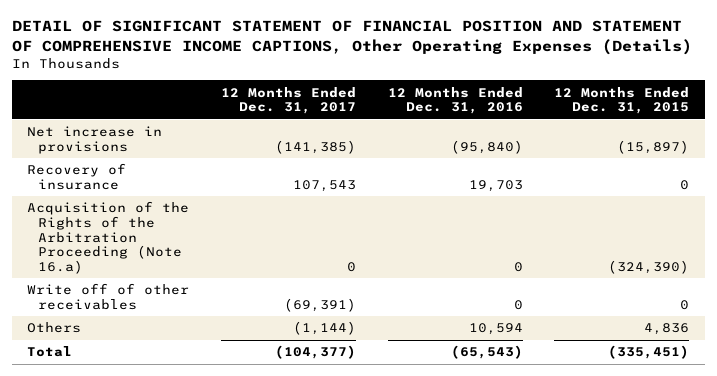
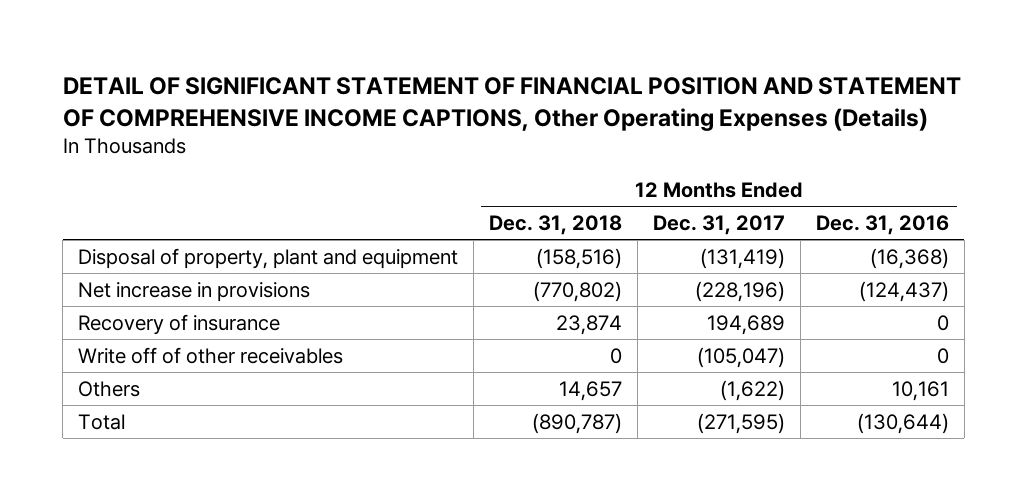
- | 12 Months Ended Dec. 31, 2017 | 12 Months Ended Dec. 31, 2016 | 12 Months Ended Dec. 31, 2015
+ | 12 Months Ended Dec. 31, 2018 | 12 Months Ended Dec. 31, 2017 | 12 Months Ended Dec. 31, 2016
- Net increase in provisions | (141,385) | (95,840) | (15,897)
- Recovery of insurance | 107,543 | 19,703 | 0
- Acquisition of the Rights of the Arbitration Proceeding (Note 16.a) | 0 | 0 | (324,390)
- Write off of other receivables | (69,391) | 0 | 0
- Others | (1,144) | 10,594 | 4,836
- Total | (104,377) | (65,543) | (335,451)
+ Disposal of property, plant and equipment | (158,516) | (131,419) | (16,368)
+ Net increase in provisions | (770,802) | (228,196) | (124,437)
+ Recovery of insurance | 23,874 | 194,689 | 0
+ Write off of other receivables | 0 | (105,047) | 0
+ Others | 14,657 | (1,622) | 10,161
+ Total | (890,787) | (271,595) | (130,644)

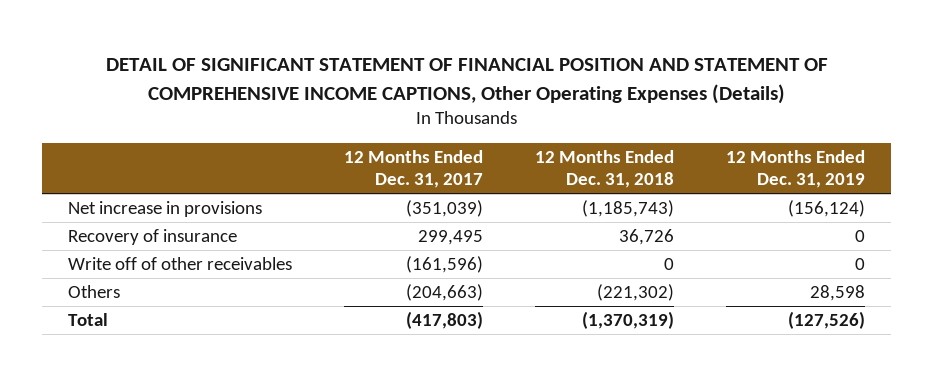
- | 12 Months Ended Dec. 31, 2018 | 12 Months Ended Dec. 31, 2017 | 12 Months Ended Dec. 31, 2016
+ | 12 Months Ended Dec. 31, 2017 | 12 Months Ended Dec. 31, 2018 | 12 Months Ended Dec. 31, 2019
- Disposal of property, plant and equipment | (158,516) | (131,419) | (16,368)
- Net increase in provisions | (770,802) | (228,196) | (124,437)
- Recovery of insurance | 23,874 | 194,689 | 0
- Write off of other receivables | 0 | (105,047) | 0
- Others | 14,657 | (1,622) | 10,161
- Total | (890,787) | (271,595) | (130,644)
+ Net increase in provisions | (351,039) | (1,185,743) | (156,124)
+ Recovery of insurance | 299,495 | 36,726 | 0
+ Write off of other receivables | (161,596) | 0 | 0
+ Others | (204,663) | (221,302) | 28,598
+ Total | (417,803) | (1,370,319) | (127,526)

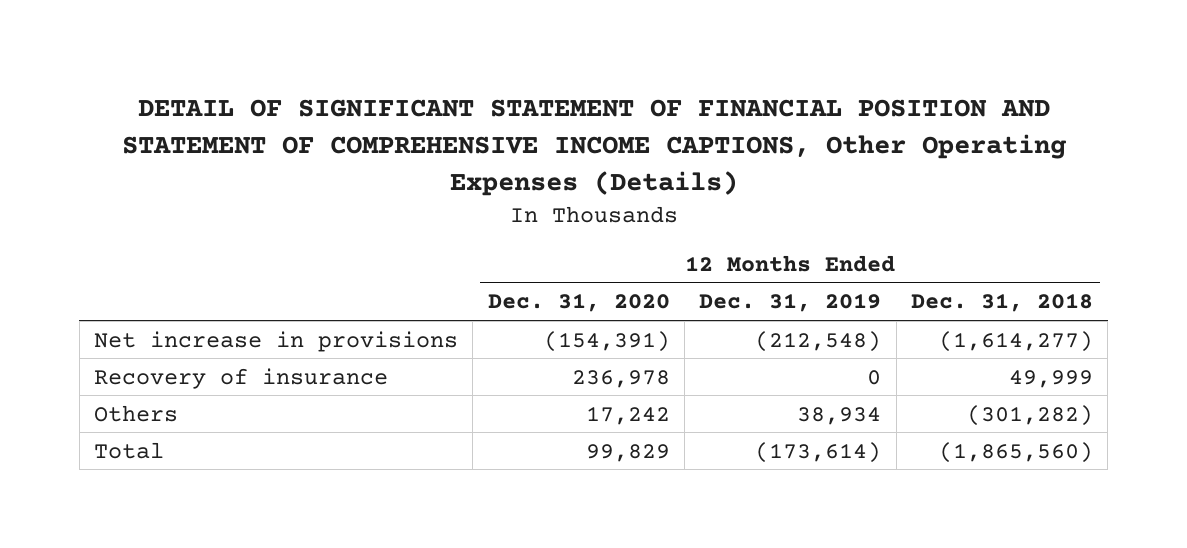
- | 12 Months Ended Dec. 31, 2017 | 12 Months Ended Dec. 31, 2018 | 12 Months Ended Dec. 31, 2019
+ | 12 Months Ended Dec. 31, 2020 | 12 Months Ended Dec. 31, 2019 | 12 Months Ended Dec. 31, 2018
- Net increase in provisions | (351,039) | (1,185,743) | (156,124)
- Recovery of insurance | 299,495 | 36,726 | 0
- Write off of other receivables | (161,596) | 0 | 0
- Others | (204,663) | (221,302) | 28,598
- Total | (417,803) | (1,370,319) | (127,526)
+ Net increase in provisions | (154,391) | (212,548) | (1,614,277)
+ Recovery of insurance | 236,978 | 0 | 49,999
+ Others | 17,242 | 38,934 | (301,282)
+ Total | 99,829 | (173,614) | (1,865,560)

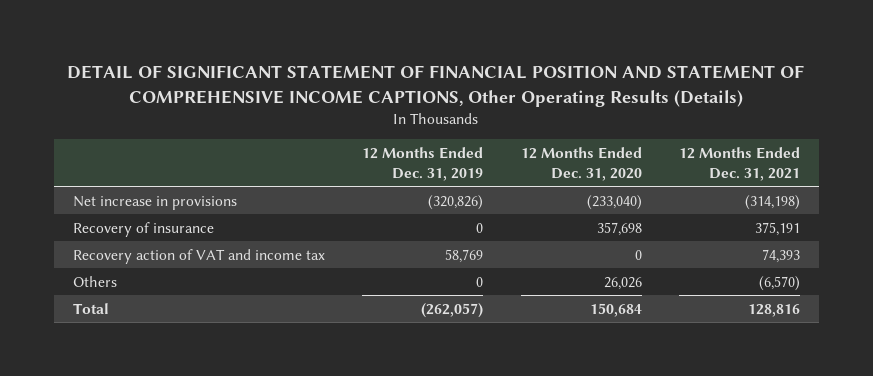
- DETAIL OF SIGNIFICANT STATEMENT OF FINANCIAL POSITION AND STATEMENT OF COMPREHENSIVE INCOME CAPTIONS, Other Operating Expenses (Details)
+ DETAIL OF SIGNIFICANT STATEMENT OF FINANCIAL POSITION AND STATEMENT OF COMPREHENSIVE INCOME CAPTIONS, Other Operating Results (Details)
- | 12 Months Ended Dec. 31, 2020 | 12 Months Ended Dec. 31, 2019 | 12 Months Ended Dec. 31, 2018
+ | 12 Months Ended Dec. 31, 2019 | 12 Months Ended Dec. 31, 2020 | 12 Months Ended Dec. 31, 2021
- Net increase in provisions | (154,391) | (212,548) | (1,614,277)
- Recovery of insurance | 236,978 | 0 | 49,999
- Others | 17,242 | 38,934 | (301,282)
- Total | 99,829 | (173,614) | (1,865,560)
+ Net increase in provisions | (320,826) | (233,040) | (314,198)
+ Recovery of insurance | 0 | 357,698 | 375,191
+ Recovery action of VAT and income tax | 58,769 | 0 | 74,393
+ Others | 0 | 26,026 | (6,570)
+ Total | (262,057) | 150,684 | 128,816

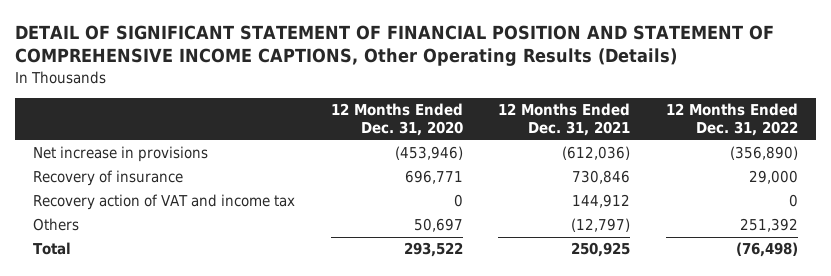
- | 12 Months Ended Dec. 31, 2019 | 12 Months Ended Dec. 31, 2020 | 12 Months Ended Dec. 31, 2021
+ | 12 Months Ended Dec. 31, 2020 | 12 Months Ended Dec. 31, 2021 | 12 Months Ended Dec. 31, 2022
- Net increase in provisions | (320,826) | (233,040) | (314,198)
- Recovery of insurance | 0 | 357,698 | 375,191
- Recovery action of VAT and income tax | 58,769 | 0 | 74,393
- Others | 0 | 26,026 | (6,570)
- Total | (262,057) | 150,684 | 128,816
+ Net increase in provisions | (453,946) | (612,036) | (356,890)
+ Recovery of insurance | 696,771 | 730,846 | 29,000
+ Recovery action of VAT and income tax | 0 | 144,912 | 0
+ Others | 50,697 | (12,797) | 251,392
+ Total | 293,522 | 250,925 | (76,498)

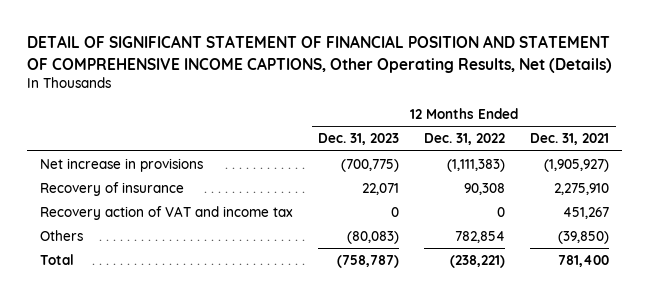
- DETAIL OF SIGNIFICANT STATEMENT OF FINANCIAL POSITION AND STATEMENT OF COMPREHENSIVE INCOME CAPTIONS, Other Operating Results (Details)
+ DETAIL OF SIGNIFICANT STATEMENT OF FINANCIAL POSITION AND STATEMENT OF COMPREHENSIVE INCOME CAPTIONS, Other Operating Results, Net (Details)
- | 12 Months Ended Dec. 31, 2020 | 12 Months Ended Dec. 31, 2021 | 12 Months Ended Dec. 31, 2022
+ | 12 Months Ended Dec. 31, 2023 | 12 Months Ended Dec. 31, 2022 | 12 Months Ended Dec. 31, 2021
- Net increase in provisions | (453,946) | (612,036) | (356,890)
- Recovery of insurance | 696,771 | 730,846 | 29,000
- Recovery action of VAT and income tax | 0 | 144,912 | 0
- Others | 50,697 | (12,797) | 251,392
- Total | 293,522 | 250,925 | (76,498)
+ Net increase in provisions | (700,775) | (1,111,383) | (1,905,927)
+ Recovery of insurance | 22,071 | 90,308 | 2,275,910
+ Recovery action of VAT and income tax | 0 | 0 | 451,267
+ Others | (80,083) | 782,854 | (39,850)
+ Total | (758,787) | (238,221) | 781,400

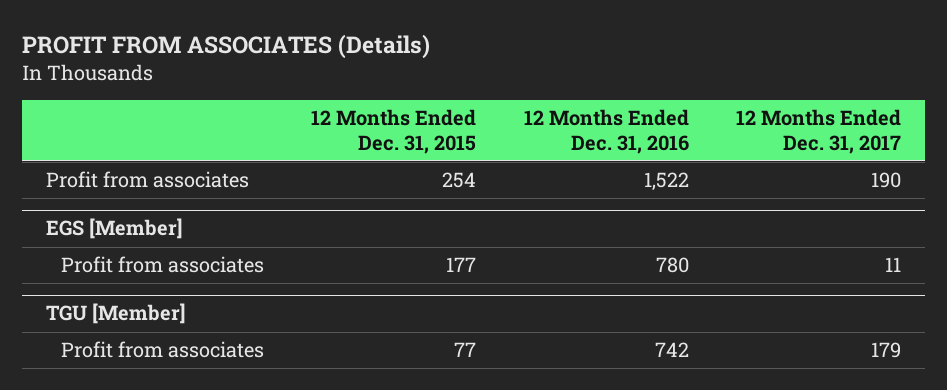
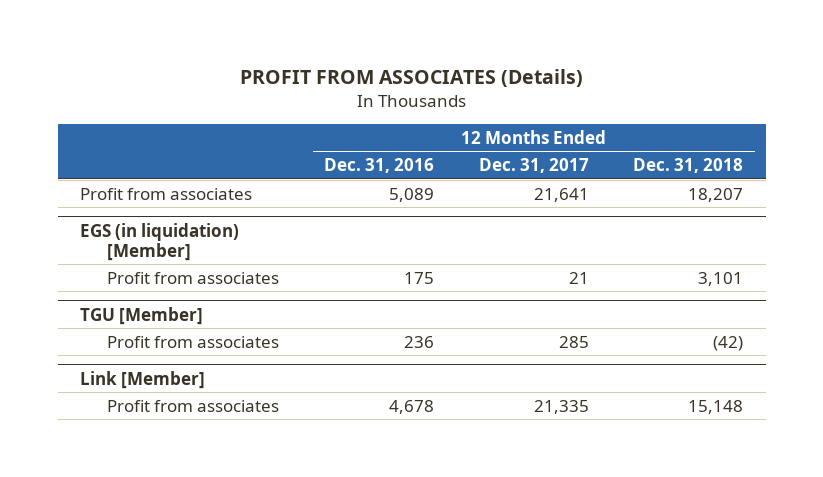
- | 12 Months Ended Dec. 31, 2015 | 12 Months Ended Dec. 31, 2016 | 12 Months Ended Dec. 31, 2017
+ | 12 Months Ended Dec. 31, 2016 | 12 Months Ended Dec. 31, 2017 | 12 Months Ended Dec. 31, 2018
- Profit from associates | 254 | 1,522 | 190
- EGS [Member]
- Profit from associates | 177 | 780 | 11
+ Profit from associates | 5,089 | 21,641 | 18,207
+ EGS (in liquidation) [Member]
+ Profit from associates | 175 | 21 | 3,101
@ TGU [Member]
- Profit from associates | 77 | 742 | 179
+ Profit from associates | 236 | 285 | (42)
+ Link [Member]
+ Profit from associates | 4,678 | 21,335 | 15,148

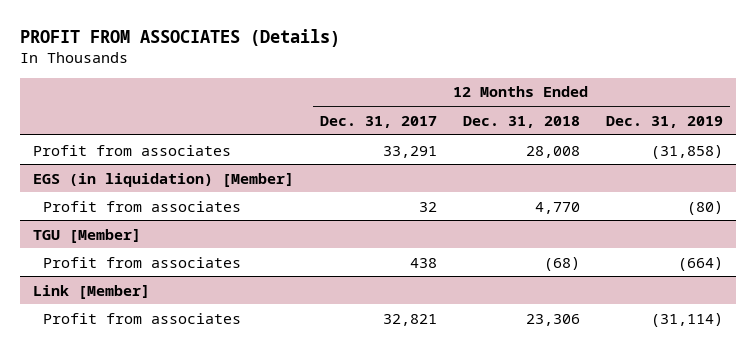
- | 12 Months Ended Dec. 31, 2016 | 12 Months Ended Dec. 31, 2017 | 12 Months Ended Dec. 31, 2018
+ | 12 Months Ended Dec. 31, 2017 | 12 Months Ended Dec. 31, 2018 | 12 Months Ended Dec. 31, 2019
- Profit from associates | 5,089 | 21,641 | 18,207
+ Profit from associates | 33,291 | 28,008 | (31,858)
@ EGS (in liquidation) [Member]
- Profit from associates | 175 | 21 | 3,101
+ Profit from associates | 32 | 4,770 | (80)
@ TGU [Member]
- Profit from associates | 236 | 285 | (42)
+ Profit from associates | 438 | (68) | (664)
@ Link [Member]
- Profit from associates | 4,678 | 21,335 | 15,148
+ Profit from associates | 32,821 | 23,306 | (31,114)

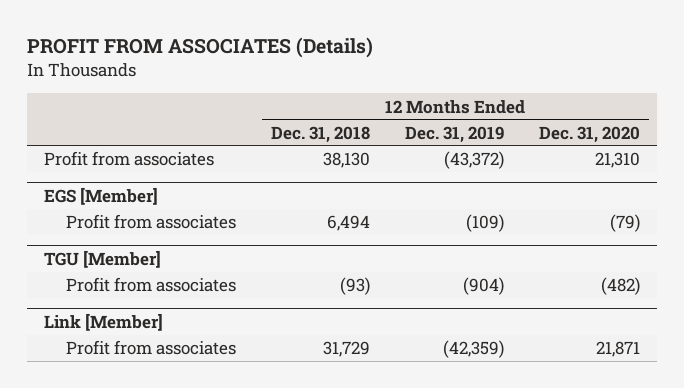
- | 12 Months Ended Dec. 31, 2017 | 12 Months Ended Dec. 31, 2018 | 12 Months Ended Dec. 31, 2019
+ | 12 Months Ended Dec. 31, 2018 | 12 Months Ended Dec. 31, 2019 | 12 Months Ended Dec. 31, 2020
- Profit from associates | 33,291 | 28,008 | (31,858)
- EGS (in liquidation) [Member]
- Profit from associates | 32 | 4,770 | (80)
+ Profit from associates | 38,130 | (43,372) | 21,310
+ EGS [Member]
+ Profit from associates | 6,494 | (109) | (79)
@ TGU [Member]
- Profit from associates | 438 | (68) | (664)
+ Profit from associates | (93) | (904) | (482)
@ Link [Member]
- Profit from associates | 32,821 | 23,306 | (31,114)
+ Profit from associates | 31,729 | (42,359) | 21,871

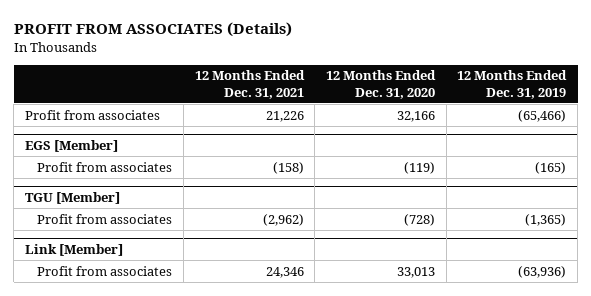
- | 12 Months Ended Dec. 31, 2018 | 12 Months Ended Dec. 31, 2019 | 12 Months Ended Dec. 31, 2020
+ | 12 Months Ended Dec. 31, 2021 | 12 Months Ended Dec. 31, 2020 | 12 Months Ended Dec. 31, 2019
- Profit from associates | 38,130 | (43,372) | 21,310
+ Profit from associates | 21,226 | 32,166 | (65,466)
@ EGS [Member]
- Profit from associates | 6,494 | (109) | (79)
+ Profit from associates | (158) | (119) | (165)
@ TGU [Member]
- Profit from associates | (93) | (904) | (482)
+ Profit from associates | (2,962) | (728) | (1,365)
@ Link [Member]
- Profit from associates | 31,729 | (42,359) | 21,871
+ Profit from associates | 24,346 | 33,013 | (63,936)

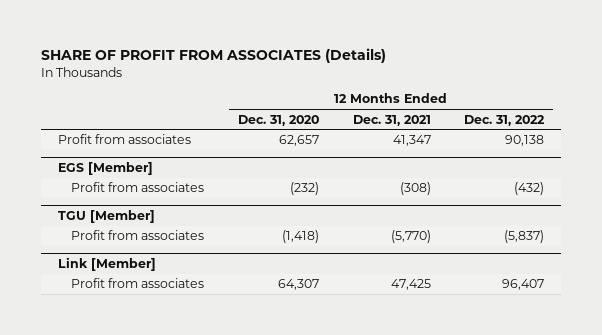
- PROFIT FROM ASSOCIATES (Details)
+ SHARE OF PROFIT FROM ASSOCIATES (Details)
- | 12 Months Ended Dec. 31, 2021 | 12 Months Ended Dec. 31, 2020 | 12 Months Ended Dec. 31, 2019
+ | 12 Months Ended Dec. 31, 2020 | 12 Months Ended Dec. 31, 2021 | 12 Months Ended Dec. 31, 2022
- Profit from associates | 21,226 | 32,166 | (65,466)
+ Profit from associates | 62,657 | 41,347 | 90,138
@ EGS [Member]
- Profit from associates | (158) | (119) | (165)
+ Profit from associates | (232) | (308) | (432)
@ TGU [Member]
- Profit from associates | (2,962) | (728) | (1,365)
+ Profit from associates | (1,418) | (5,770) | (5,837)
@ Link [Member]
- Profit from associates | 24,346 | 33,013 | (63,936)
+ Profit from associates | 64,307 | 47,425 | 96,407

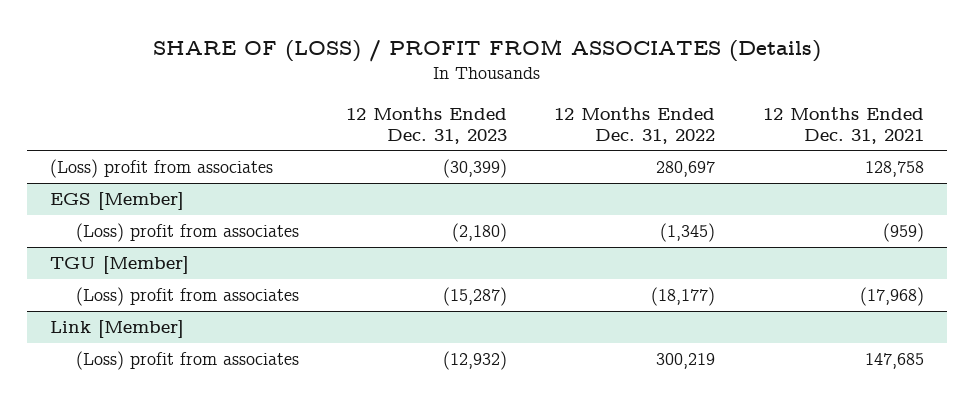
- SHARE OF PROFIT FROM ASSOCIATES (Details)
+ SHARE OF (LOSS) / PROFIT FROM ASSOCIATES (Details)
- | 12 Months Ended Dec. 31, 2020 | 12 Months Ended Dec. 31, 2021 | 12 Months Ended Dec. 31, 2022
+ | 12 Months Ended Dec. 31, 2023 | 12 Months Ended Dec. 31, 2022 | 12 Months Ended Dec. 31, 2021
- Profit from associates | 62,657 | 41,347 | 90,138
+ (Loss) profit from associates | (30,399) | 280,697 | 128,758
@ EGS [Member]
- Profit from associates | (232) | (308) | (432)
+ (Loss) profit from associates | (2,180) | (1,345) | (959)
@ TGU [Member]
- Profit from associates | (1,418) | (5,770) | (5,837)
+ (Loss) profit from associates | (15,287) | (18,177) | (17,968)
@ Link [Member]
- Profit from associates | 64,307 | 47,425 | 96,407
+ (Loss) profit from associates | (12,932) | 300,219 | 147,685

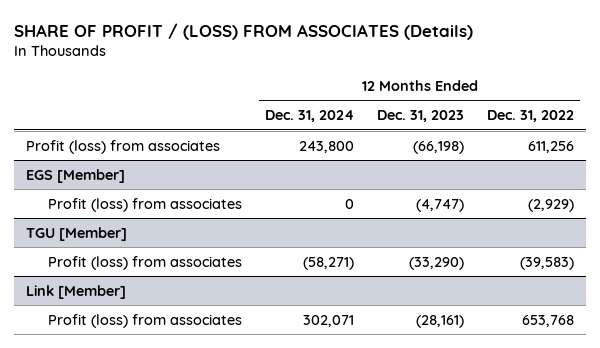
- SHARE OF (LOSS) / PROFIT FROM ASSOCIATES (Details)
+ SHARE OF PROFIT / (LOSS) FROM ASSOCIATES (Details)
- | 12 Months Ended Dec. 31, 2023 | 12 Months Ended Dec. 31, 2022 | 12 Months Ended Dec. 31, 2021
+ | 12 Months Ended Dec. 31, 2024 | 12 Months Ended Dec. 31, 2023 | 12 Months Ended Dec. 31, 2022
- (Loss) profit from associates | (30,399) | 280,697 | 128,758
+ Profit (loss) from associates | 243,800 | (66,198) | 611,256
@ EGS [Member]
- (Loss) profit from associates | (2,180) | (1,345) | (959)
+ Profit (loss) from associates | 0 | (4,747) | (2,929)
@ TGU [Member]
- (Loss) profit from associates | (15,287) | (18,177) | (17,968)
+ Profit (loss) from associates | (58,271) | (33,290) | (39,583)
@ Link [Member]
- (Loss) profit from associates | (12,932) | 300,219 | 147,685
+ Profit (loss) from associates | 302,071 | (28,161) | 653,768

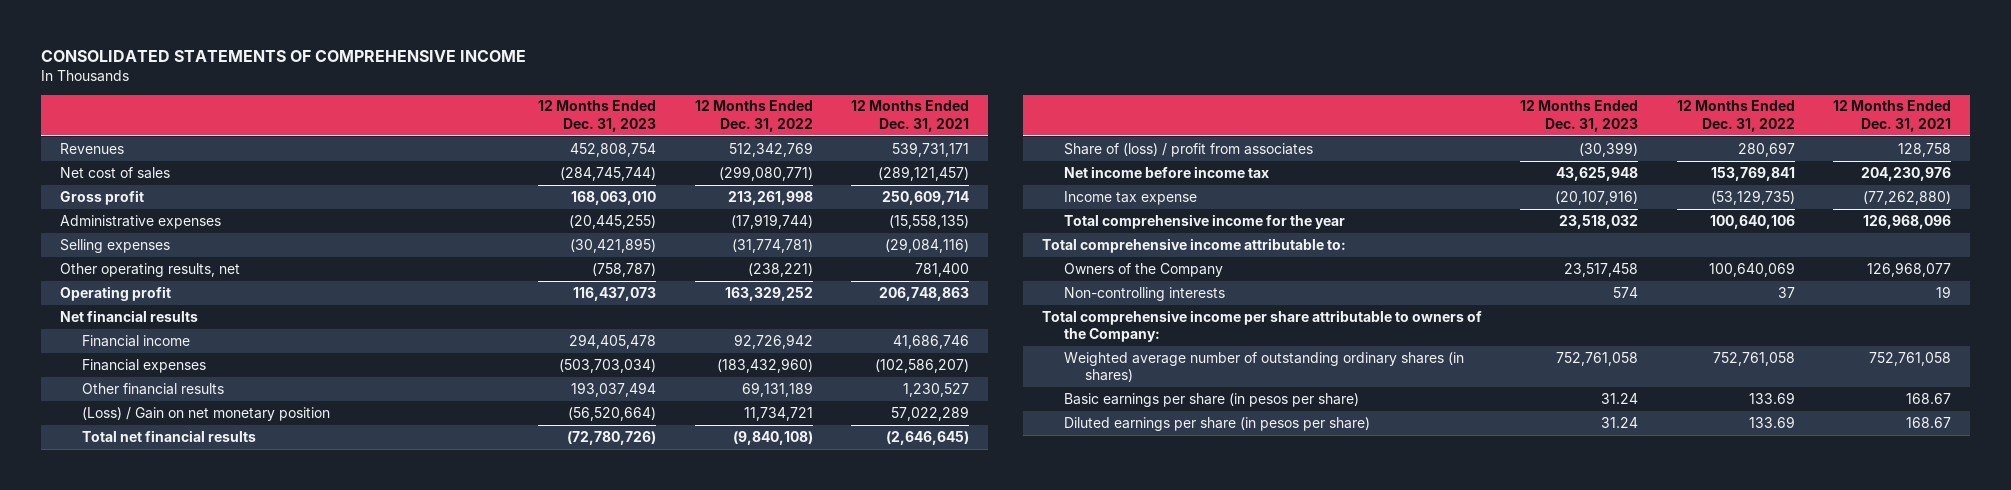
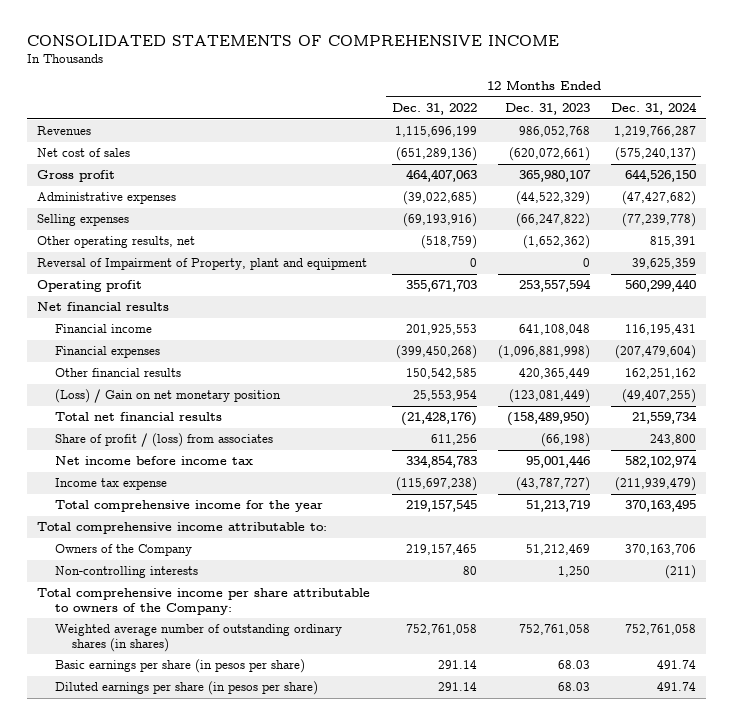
- | 12 Months Ended Dec. 31, 2023 | 12 Months Ended Dec. 31, 2022 | 12 Months Ended Dec. 31, 2021
+ | 12 Months Ended Dec. 31, 2022 | 12 Months Ended Dec. 31, 2023 | 12 Months Ended Dec. 31, 2024
- Revenues | 452,808,754 | 512,342,769 | 539,731,171
- Net cost of sales | (284,745,744) | (299,080,771) | (289,121,457)
- Gross profit | 168,063,010 | 213,261,998 | 250,609,714
- Administrative expenses | (20,445,255) | (17,919,744) | (15,558,135)
- Selling expenses | (30,421,895) | (31,774,781) | (29,084,116)
- Other operating results, net | (758,787) | (238,221) | 781,400
- Operating profit | 116,437,073 | 163,329,252 | 206,748,863
+ Revenues | 1,115,696,199 | 986,052,768 | 1,219,766,287
+ Net cost of sales | (651,289,136) | (620,072,661) | (575,240,137)
+ Gross profit | 464,407,063 | 365,980,107 | 644,526,150
+ Administrative expenses | (39,022,685) | (44,522,329) | (47,427,682)
+ Selling expenses | (69,193,916) | (66,247,822) | (77,239,778)
+ Other operating results, net | (518,759) | (1,652,362) | 815,391
+ Reversal of Impairment of Property, plant and equipment | 0 | 0 | 39,625,359
+ Operating profit | 355,671,703 | 253,557,594 | 560,299,440
- Financial income | 294,405,478 | 92,726,942 | 41,686,746
- Financial expenses | (503,703,034) | (183,432,960) | (102,586,207)
- Other financial results | 193,037,494 | 69,131,189 | 1,230,527
- (Loss) / Gain on net monetary position | (56,520,664) | 11,734,721 | 57,022,289
- Total net financial results | (72,780,726) | (9,840,108) | (2,646,645)
- Share of (loss) / profit from associates | (30,399) | 280,697 | 128,758
- Net income before income tax | 43,625,948 | 153,769,841 | 204,230,976
- Income tax expense | (20,107,916) | (53,129,735) | (77,262,880)
- Total comprehensive income for the year | 23,518,032 | 100,640,106 | 126,968,096
+ Financial income | 201,925,553 | 641,108,048 | 116,195,431
+ Financial expenses | (399,450,268) | (1,096,881,998) | (207,479,604)
+ Other financial results | 150,542,585 | 420,365,449 | 162,251,162
+ (Loss) / Gain on net monetary position | 25,553,954 | (123,081,449) | (49,407,255)
+ Total net financial results | (21,428,176) | (158,489,950) | 21,559,734
+ Share of profit / (loss) from associates | 611,256 | (66,198) | 243,800
+ Net income before income tax | 334,854,783 | 95,001,446 | 582,102,974
+ Income tax expense | (115,697,238) | (43,787,727) | (211,939,479)
+ Total comprehensive income for the year | 219,157,545 | 51,213,719 | 370,163,495
- Owners of the Company | 23,517,458 | 100,640,069 | 126,968,077
- Non-controlling interests | 574 | 37 | 19
+ Owners of the Company | 219,157,465 | 51,212,469 | 370,163,706
+ Non-controlling interests | 80 | 1,250 | (211)
- Basic earnings per share (in pesos per share) | 31.24 | 133.69 | 168.67
- Diluted earnings per share (in pesos per share) | 31.24 | 133.69 | 168.67
+ Basic earnings per share (in pesos per share) | 291.14 | 68.03 | 491.74
+ Diluted earnings per share (in pesos per share) | 291.14 | 68.03 | 491.74

